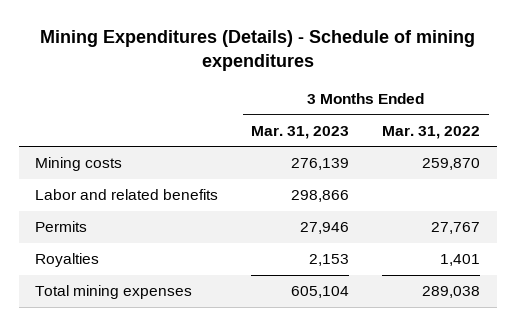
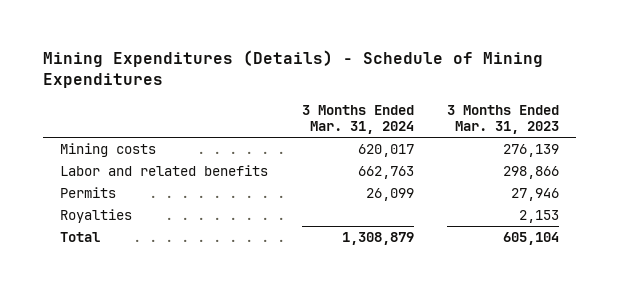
- Mining Expenditures (Details) - Schedule of mining expenditures
+ Mining Expenditures (Details) - Schedule of Mining Expenditures
- | 3 Months Ended Mar. 31, 2023 | 3 Months Ended Mar. 31, 2022
+ | 3 Months Ended Mar. 31, 2024 | 3 Months Ended Mar. 31, 2023
- Total mining expenses | 605,104 | 289,038
+ Total | 1,308,879 | 605,104

